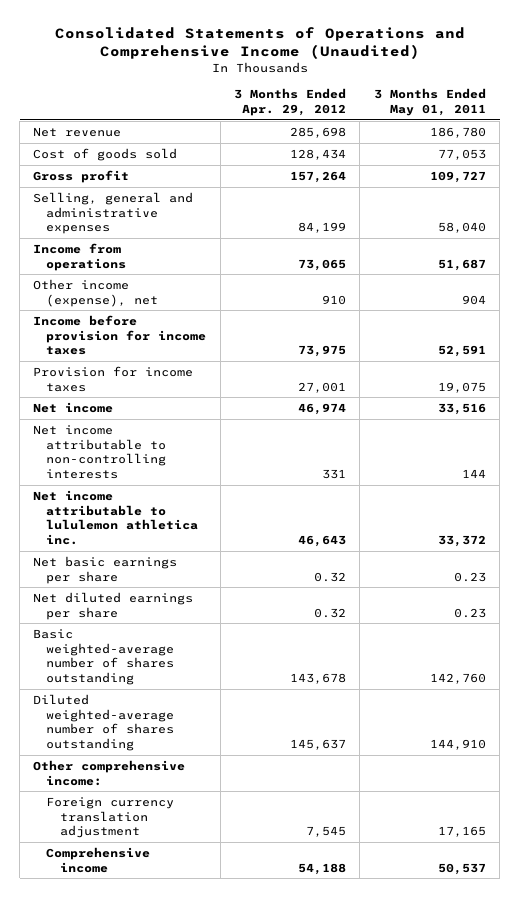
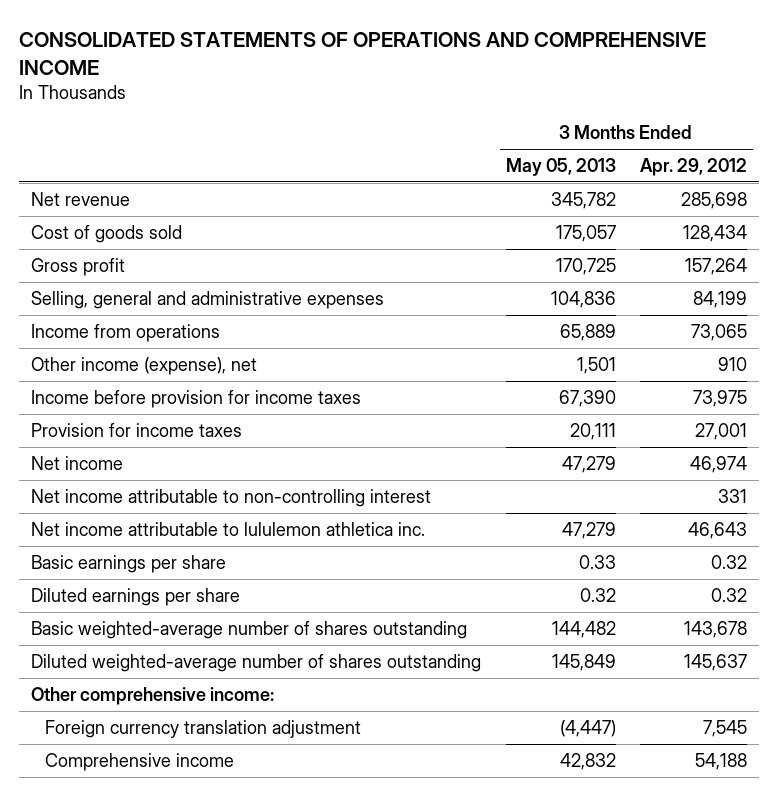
- Consolidated Statements of Operations and Comprehensive Income (Unaudited)
+ CONSOLIDATED STATEMENTS OF OPERATIONS AND COMPREHENSIVE INCOME
- | 3 Months Ended Apr. 29, 2012 | 3 Months Ended May 01, 2011
+ | 3 Months Ended May 05, 2013 | 3 Months Ended Apr. 29, 2012
- Net income attributable to non-controlling interests | 331 | 144
+ Net income attributable to non-controlling interest | | 331
- Net basic earnings per share | 0.32 | 0.23
- Net diluted earnings per share | 0.32 | 0.23
+ Basic earnings per share | 0.33 | 0.32
+ Diluted earnings per share | 0.32 | 0.32

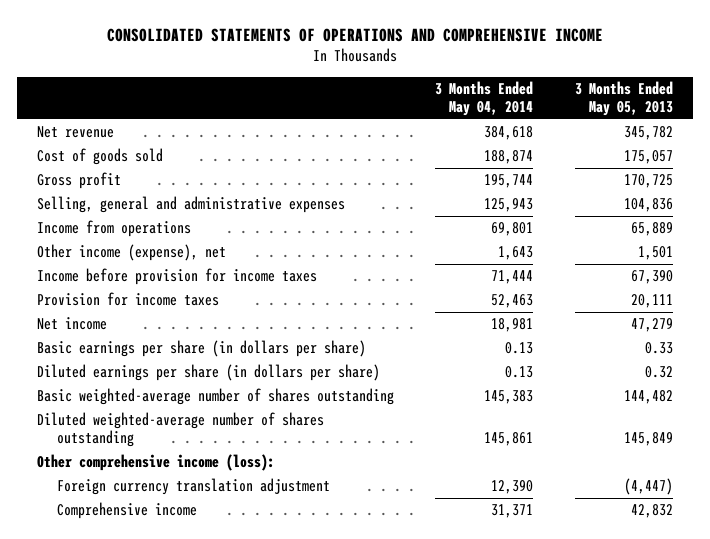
- | 3 Months Ended May 05, 2013 | 3 Months Ended Apr. 29, 2012
+ | 3 Months Ended May 04, 2014 | 3 Months Ended May 05, 2013
- Net income attributable to non-controlling interest | | 331
- Net income attributable to lululemon athletica inc. | 47,279 | 46,643
- Basic earnings per share | 0.33 | 0.32
- Diluted earnings per share | 0.32 | 0.32
+ Basic earnings per share (in dollars per share) | 0.13 | 0.33
+ Diluted earnings per share (in dollars per share) | 0.13 | 0.32
- Other comprehensive income:
+ Other comprehensive income (loss):

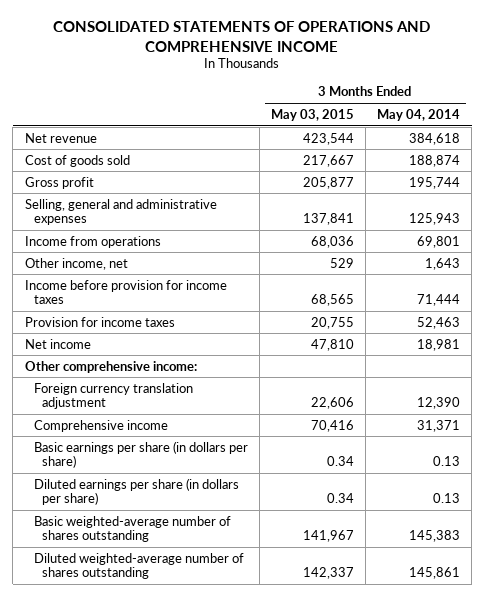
- | 3 Months Ended May 04, 2014 | 3 Months Ended May 05, 2013
+ | 3 Months Ended May 03, 2015 | 3 Months Ended May 04, 2014
- Other income (expense), net | 1,643 | 1,501
+ Other income, net | 529 | 1,643
+ Other comprehensive income:
moved up: Foreign currency translation adjustment | 22,606 | 12,390
moved up: Comprehensive income | 70,416 | 31,371
- Other comprehensive income (loss):

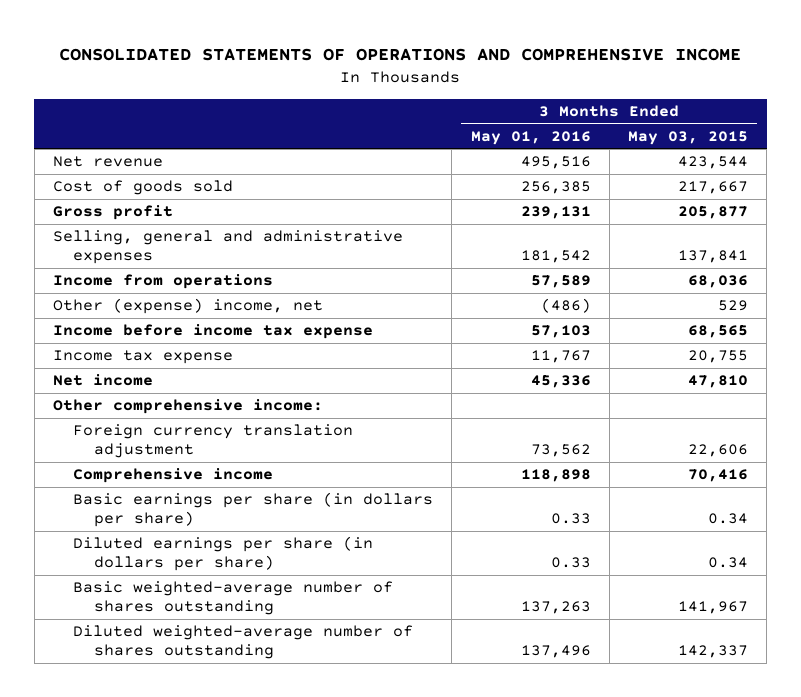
- | 3 Months Ended May 03, 2015 | 3 Months Ended May 04, 2014
+ | 3 Months Ended May 01, 2016 | 3 Months Ended May 03, 2015
- Other income, net | 529 | 1,643
- Income before provision for income taxes | 68,565 | 71,444
- Provision for income taxes | 20,755 | 52,463
+ Other (expense) income, net | (486) | 529
+ Income before income tax expense | 57,103 | 68,565
+ Income tax expense | 11,767 | 20,755

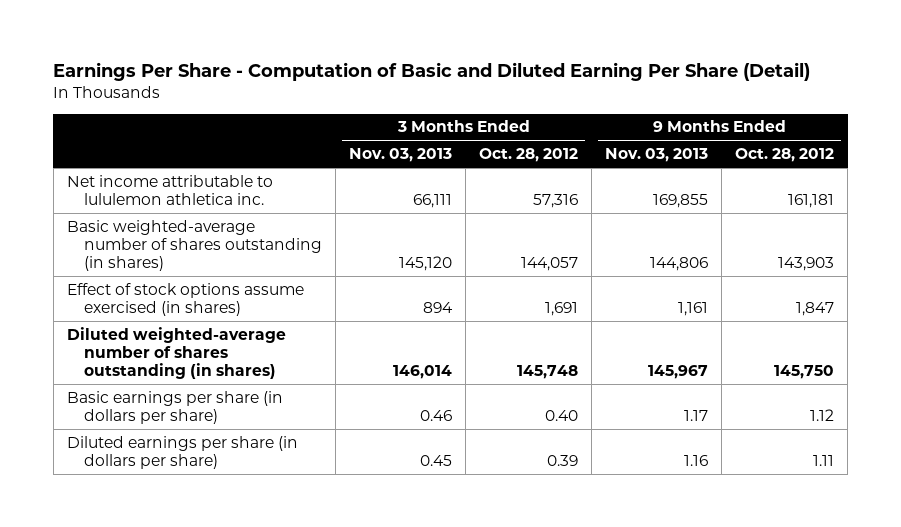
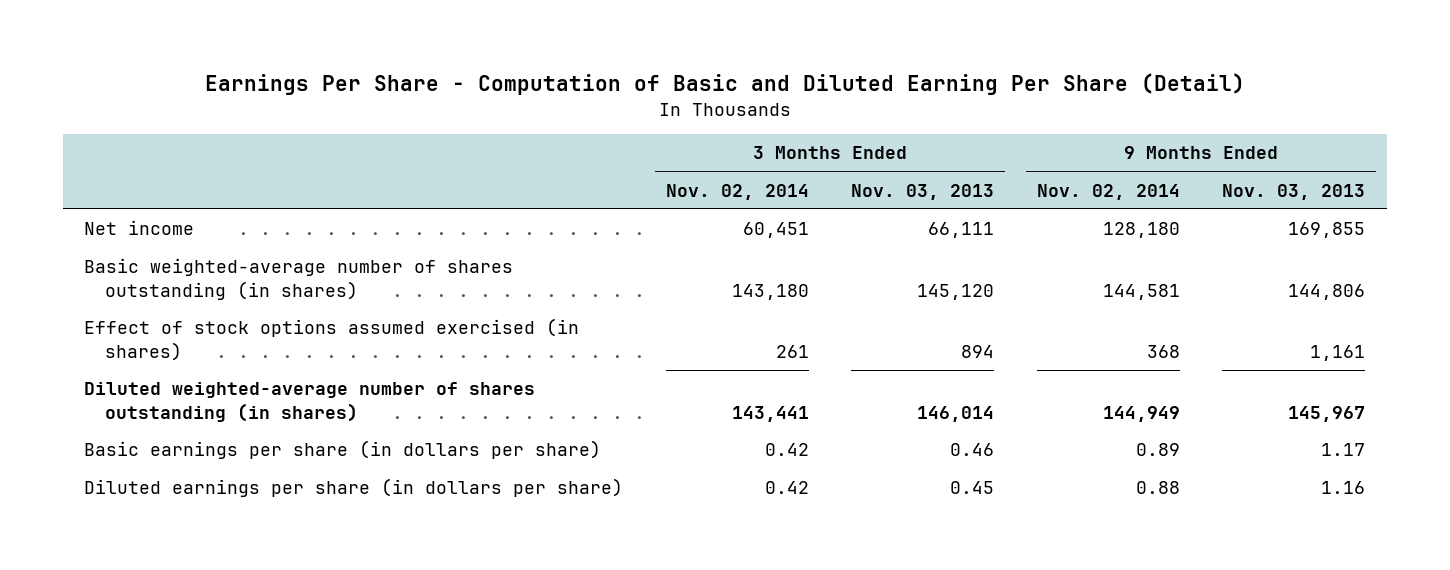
- | 3 Months Ended Nov. 03, 2013 | 3 Months Ended Oct. 28, 2012 | 9 Months Ended Nov. 03, 2013 | 9 Months Ended Oct. 28, 2012
+ | 3 Months Ended Nov. 02, 2014 | 3 Months Ended Nov. 03, 2013 | 9 Months Ended Nov. 02, 2014 | 9 Months Ended Nov. 03, 2013
- Net income attributable to lululemon athletica inc. | 66,111 | 57,316 | 169,855 | 161,181
+ Net income | 60,451 | 66,111 | 128,180 | 169,855
- Effect of stock options assume exercised (in shares) | 894 | 1,691 | 1,161 | 1,847
+ Effect of stock options assumed exercised (in shares) | 261 | 894 | 368 | 1,161

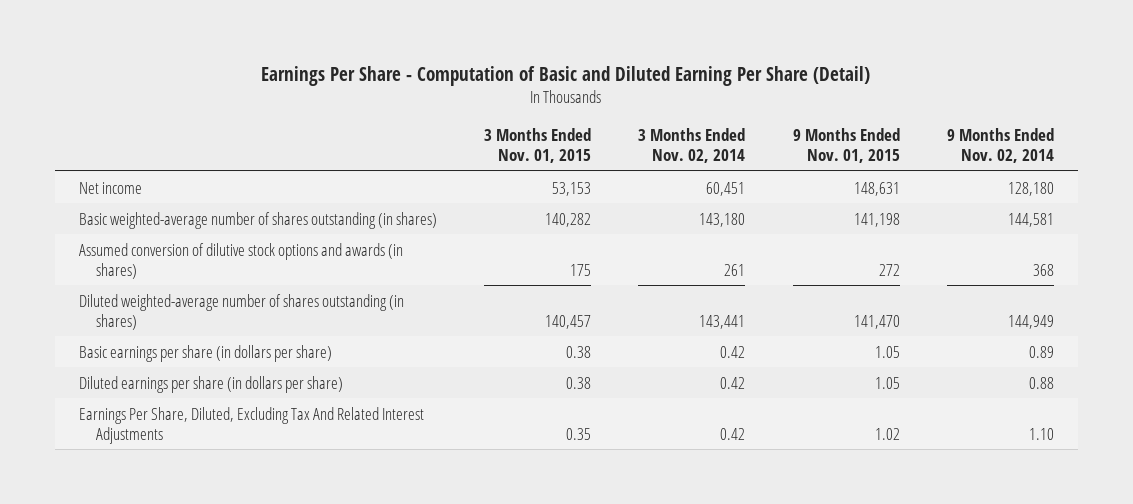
- | 3 Months Ended Nov. 02, 2014 | 3 Months Ended Nov. 03, 2013 | 9 Months Ended Nov. 02, 2014 | 9 Months Ended Nov. 03, 2013
+ | 3 Months Ended Nov. 01, 2015 | 3 Months Ended Nov. 02, 2014 | 9 Months Ended Nov. 01, 2015 | 9 Months Ended Nov. 02, 2014
- Effect of stock options assumed exercised (in shares) | 261 | 894 | 368 | 1,161
+ Assumed conversion of dilutive stock options and awards (in shares) | 175 | 261 | 272 | 368
+ Earnings Per Share, Diluted, Excluding Tax And Related Interest Adjustments | 0.35 | 0.42 | 1.02 | 1.10

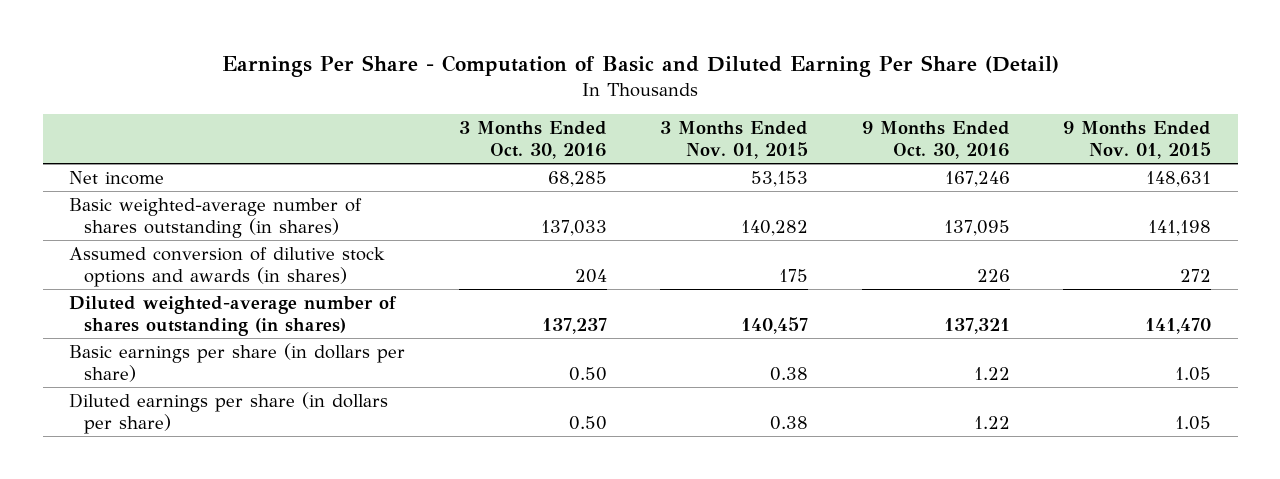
- | 3 Months Ended Nov. 01, 2015 | 3 Months Ended Nov. 02, 2014 | 9 Months Ended Nov. 01, 2015 | 9 Months Ended Nov. 02, 2014
+ | 3 Months Ended Oct. 30, 2016 | 3 Months Ended Nov. 01, 2015 | 9 Months Ended Oct. 30, 2016 | 9 Months Ended Nov. 01, 2015
- Earnings Per Share, Diluted, Excluding Tax And Related Interest Adjustments | 0.35 | 0.42 | 1.02 | 1.10

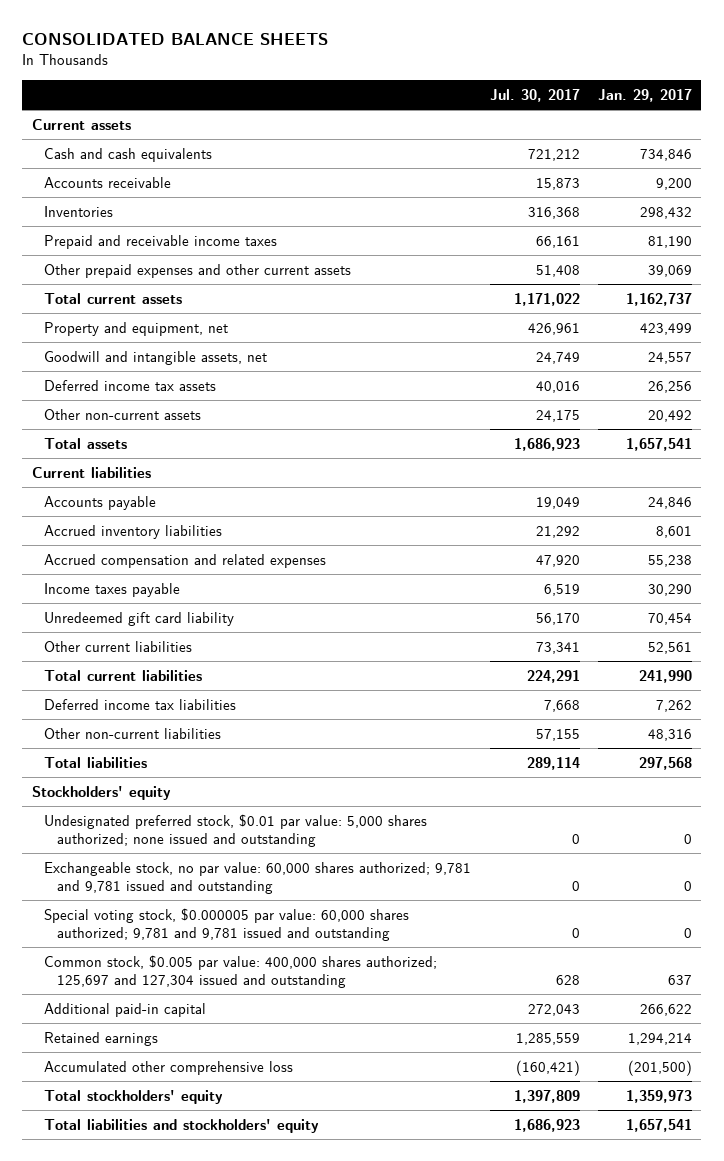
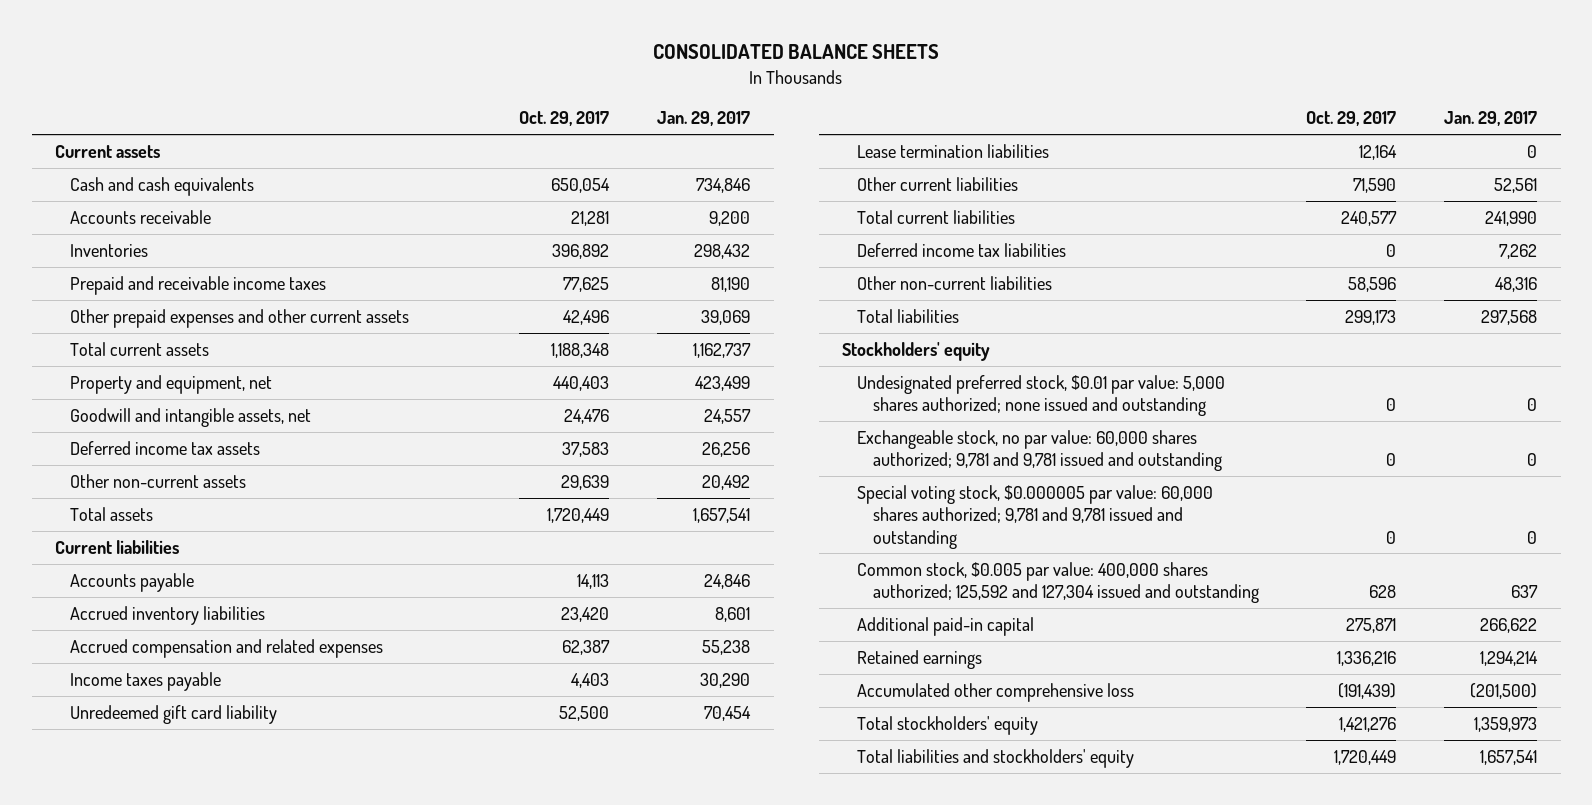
- | Jul. 30, 2017 | Jan. 29, 2017
+ | Oct. 29, 2017 | Jan. 29, 2017
+ Lease termination liabilities | 12,164 | 0
- Common stock, $0.005 par value: 400,000 shares authorized; 125,697 and 127,304 issued and outstanding | 628 | 637
+ Common stock, $0.005 par value: 400,000 shares authorized; 125,592 and 127,304 issued and outstanding | 628 | 637

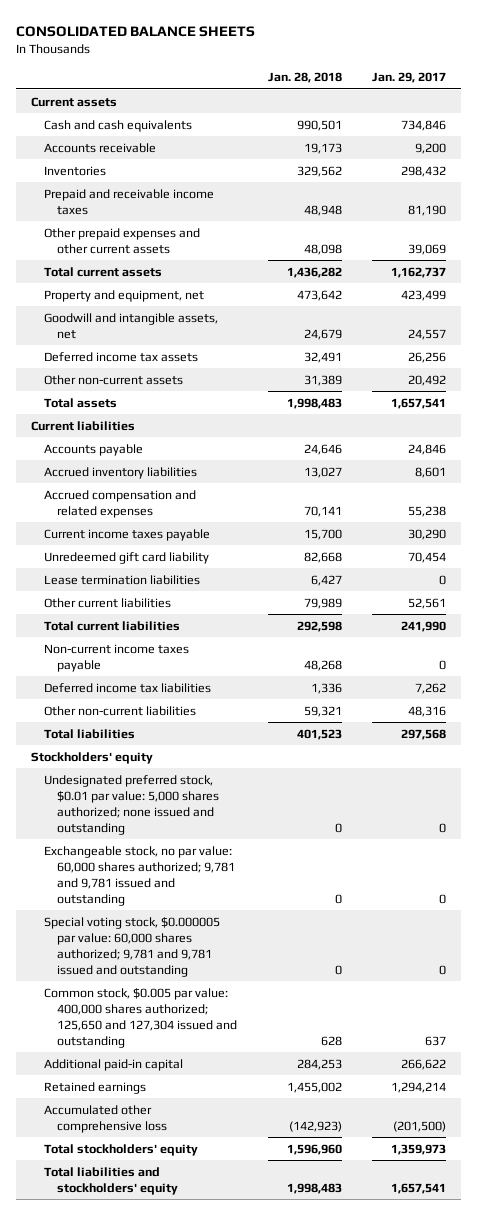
- | Oct. 29, 2017 | Jan. 29, 2017
+ | Jan. 28, 2018 | Jan. 29, 2017
- Income taxes payable | 4,403 | 30,290
+ Current income taxes payable | 15,700 | 30,290
+ Non-current income taxes payable | 48,268 | 0
- Common stock, $0.005 par value: 400,000 shares authorized; 125,592 and 127,304 issued and outstanding | 628 | 637
+ Common stock, $0.005 par value: 400,000 shares authorized; 125,650 and 127,304 issued and outstanding | 628 | 637

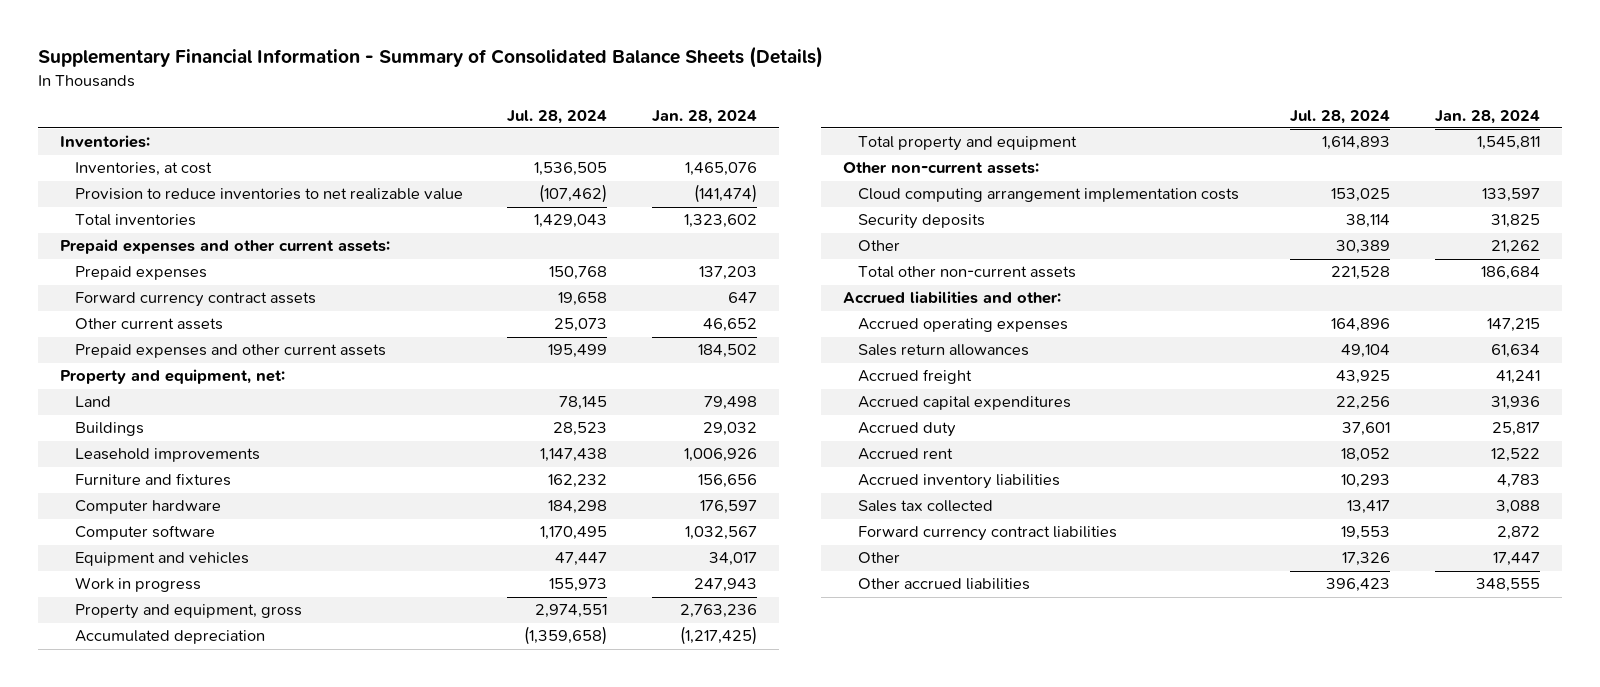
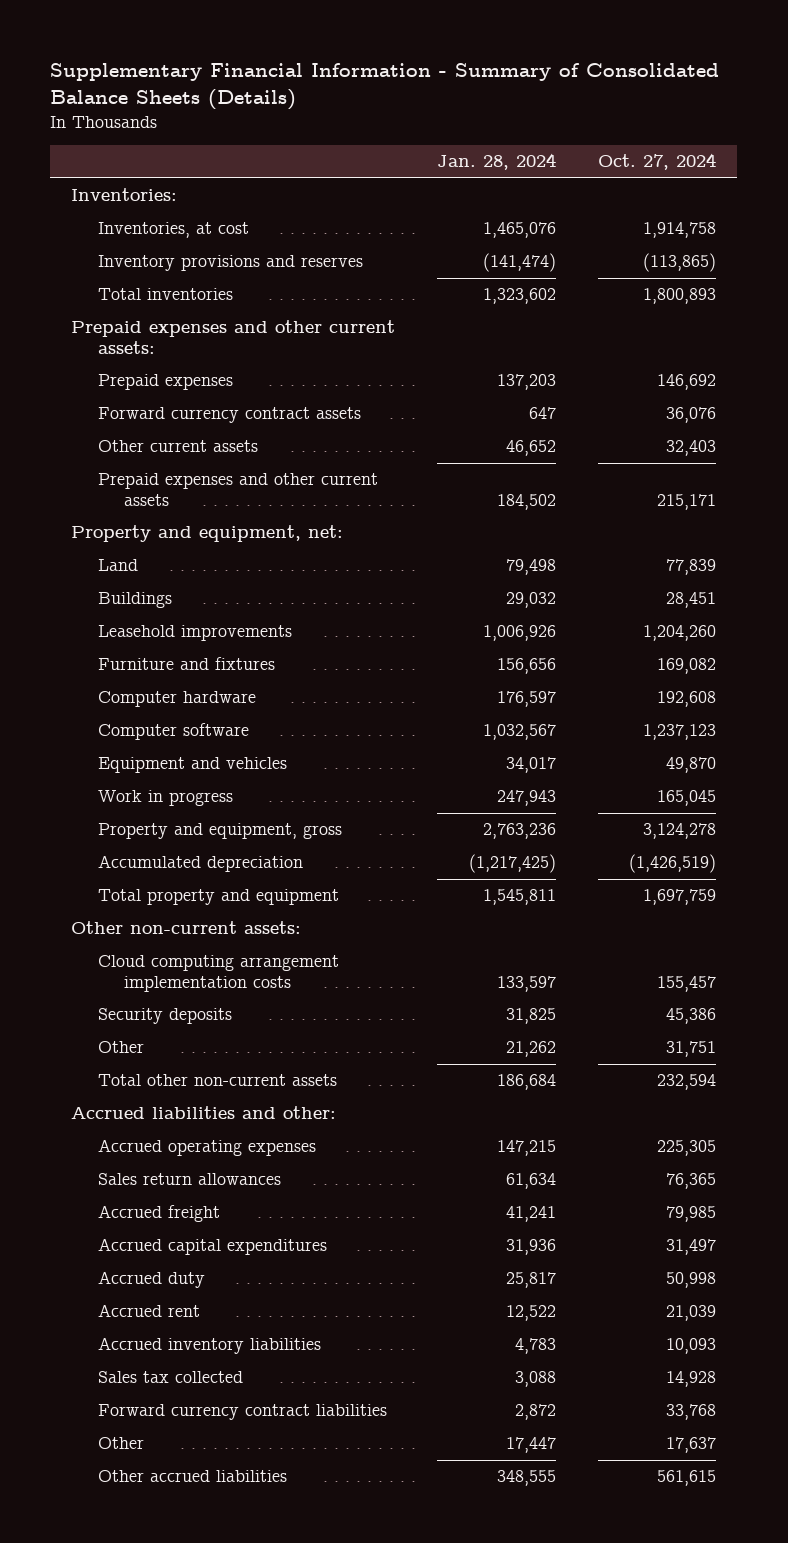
- | Jul. 28, 2024 | Jan. 28, 2024
+ | Jan. 28, 2024 | Oct. 27, 2024
- Provision to reduce inventories to net realizable value | (107,462) | (141,474)
+ Inventory provisions and reserves | (141,474) | (113,865)

